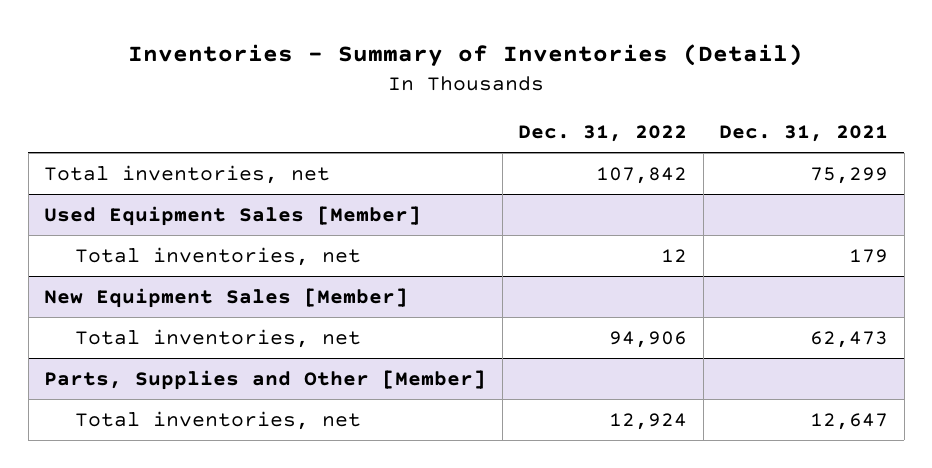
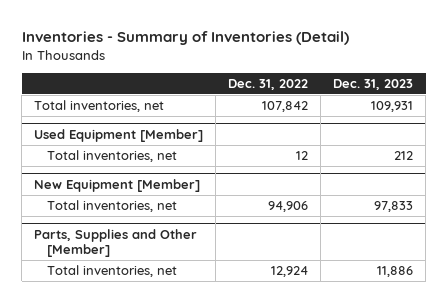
- | Dec. 31, 2022 | Dec. 31, 2021
+ | Dec. 31, 2022 | Dec. 31, 2023
- Used Equipment Sales [Member]
+ Used Equipment [Member]
- New Equipment Sales [Member]
+ New Equipment [Member]

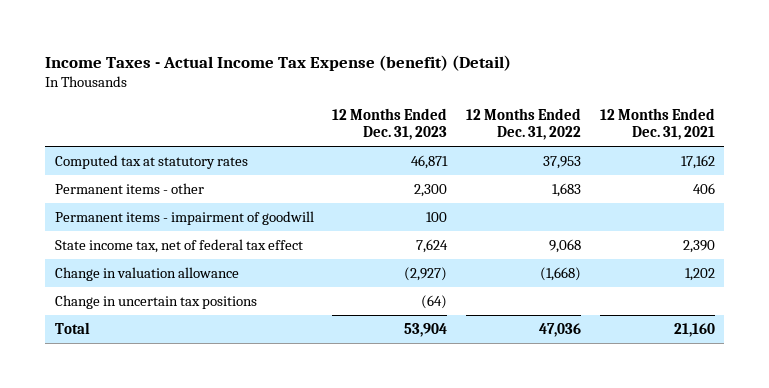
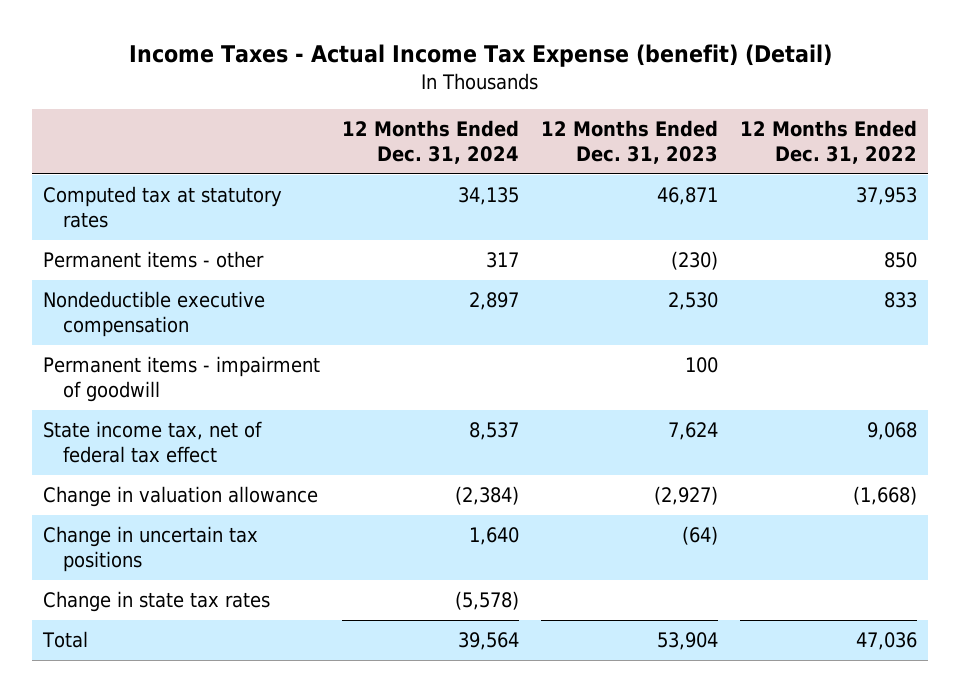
- | 12 Months Ended Dec. 31, 2023 | 12 Months Ended Dec. 31, 2022 | 12 Months Ended Dec. 31, 2021
+ | 12 Months Ended Dec. 31, 2024 | 12 Months Ended Dec. 31, 2023 | 12 Months Ended Dec. 31, 2022
- Permanent items - other | 2,300 | 1,683 | 406
+ Permanent items - other | 317 | (230) | 850
+ Nondeductible executive compensation | 2,897 | 2,530 | 833
+ Change in state tax rates | (5,578) | |

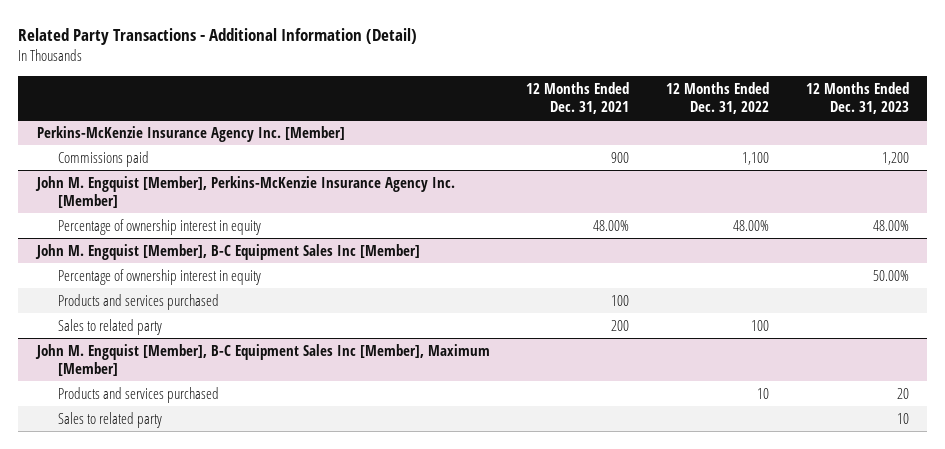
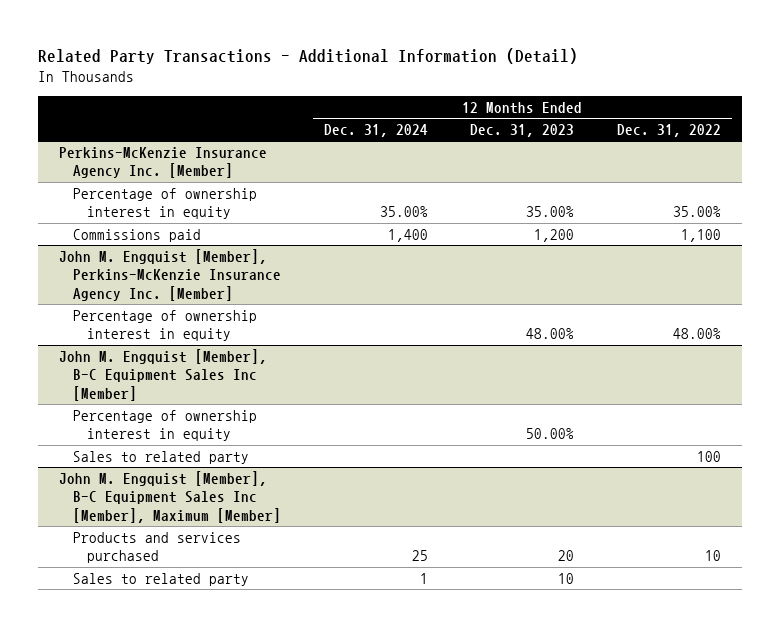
- | 12 Months Ended Dec. 31, 2021 | 12 Months Ended Dec. 31, 2022 | 12 Months Ended Dec. 31, 2023
+ | 12 Months Ended Dec. 31, 2024 | 12 Months Ended Dec. 31, 2023 | 12 Months Ended Dec. 31, 2022
@ Perkins-McKenzie Insurance Agency Inc. [Member]
+ Percentage of ownership interest in equity | 35.00% | 35.00% | 35.00%
@ John M. Engquist [Member], B-C Equipment Sales Inc [Member]
- Products and services purchased | 100 | |

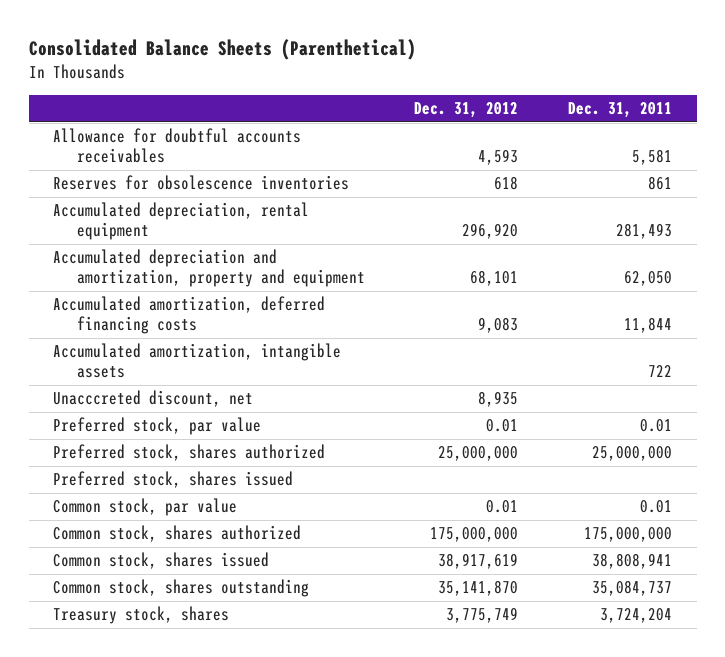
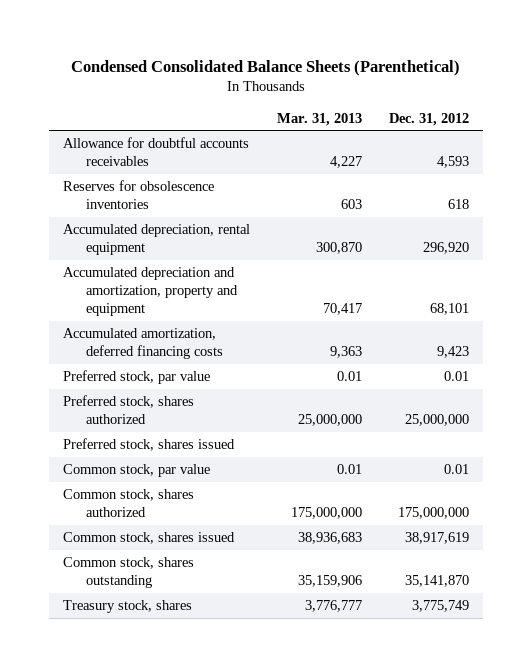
- Consolidated Balance Sheets (Parenthetical)
+ Condensed Consolidated Balance Sheets (Parenthetical)
- | Dec. 31, 2012 | Dec. 31, 2011
+ | Mar. 31, 2013 | Dec. 31, 2012
- Accumulated amortization, deferred financing costs | 9,083 | 11,844
- Accumulated amortization, intangible assets | | 722
- Unacccreted discount, net | 8,935 |
+ Accumulated amortization, deferred financing costs | 9,363 | 9,423

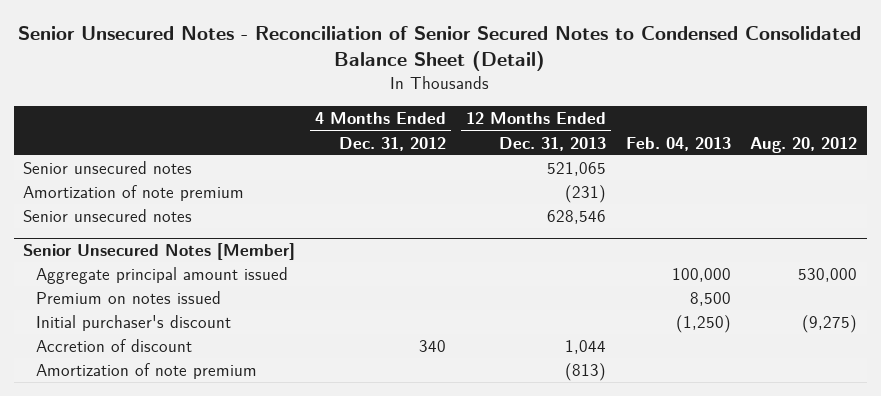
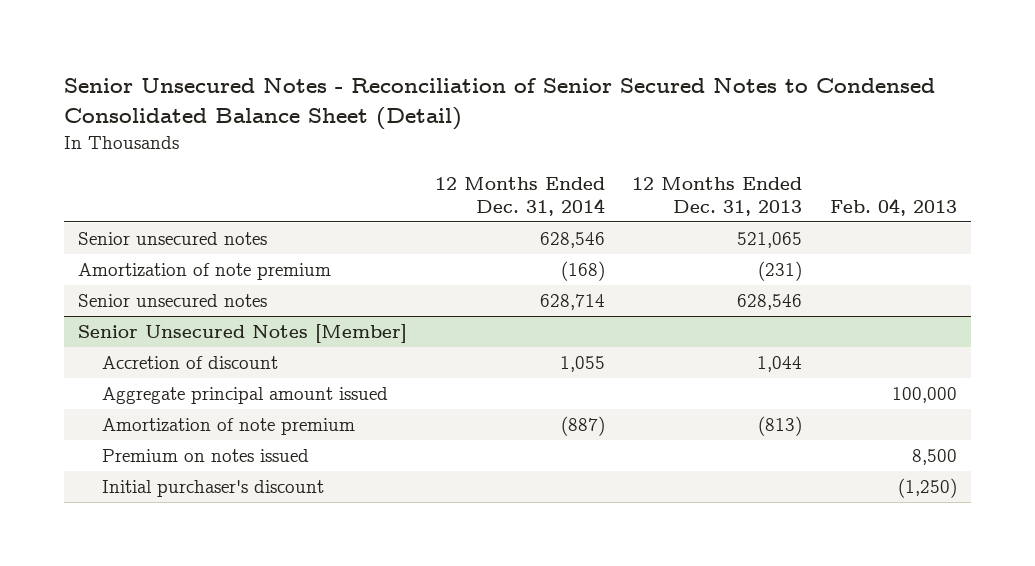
- | 4 Months Ended Dec. 31, 2012 | 12 Months Ended Dec. 31, 2013 | Feb. 04, 2013 | Aug. 20, 2012
+ | 12 Months Ended Dec. 31, 2014 | 12 Months Ended Dec. 31, 2013 | Feb. 04, 2013
@ Senior Unsecured Notes [Member]
moved up: Accretion of discount | 1,055 | 1,044 |
moved up: Amortization of note premium | (887) | (813) |

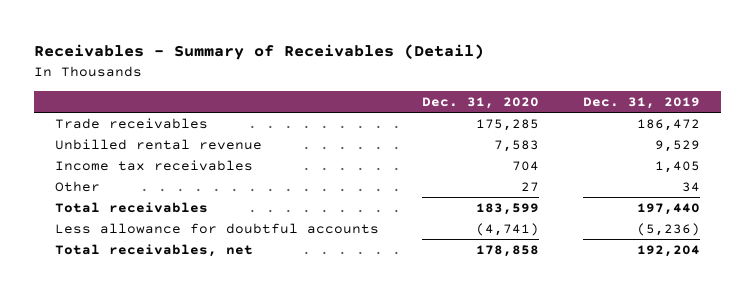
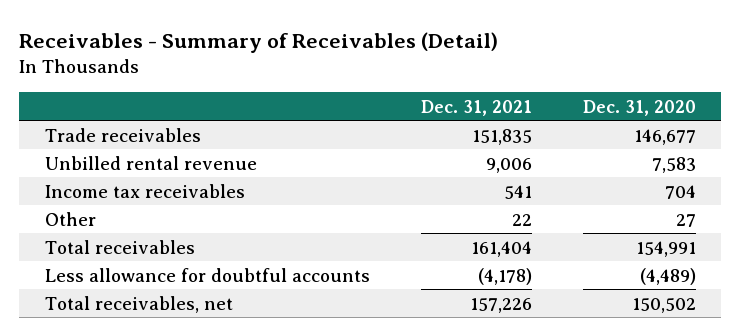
- | Dec. 31, 2020 | Dec. 31, 2019
+ | Dec. 31, 2021 | Dec. 31, 2020
- Trade receivables | 175,285 | 186,472
+ Trade receivables | 151,835 | 146,677
- Total receivables | 183,599 | 197,440
- Less allowance for doubtful accounts | (4,741) | (5,236)
- Total receivables, net | 178,858 | 192,204
+ Total receivables | 161,404 | 154,991
+ Less allowance for doubtful accounts | (4,178) | (4,489)
+ Total receivables, net | 157,226 | 150,502

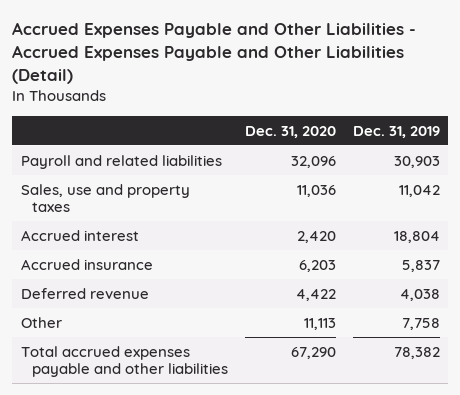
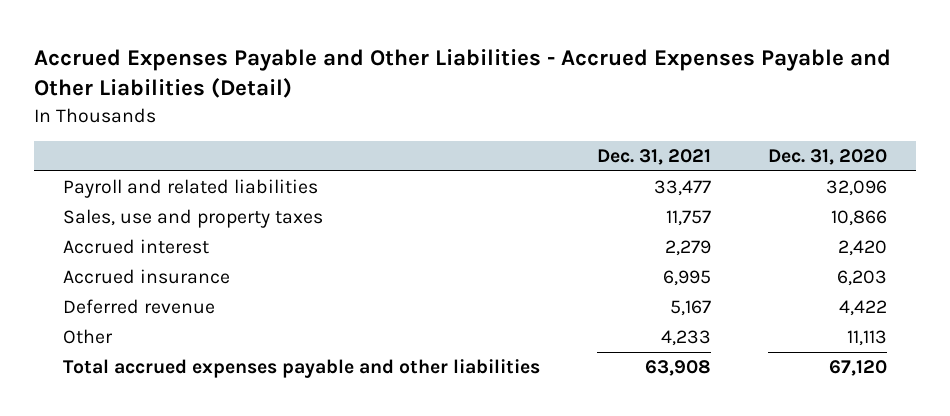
- | Dec. 31, 2020 | Dec. 31, 2019
+ | Dec. 31, 2021 | Dec. 31, 2020
- Sales, use and property taxes | 11,036 | 11,042
+ Sales, use and property taxes | 11,757 | 10,866
- Total accrued expenses payable and other liabilities | 67,290 | 78,382
+ Total accrued expenses payable and other liabilities | 63,908 | 67,120

